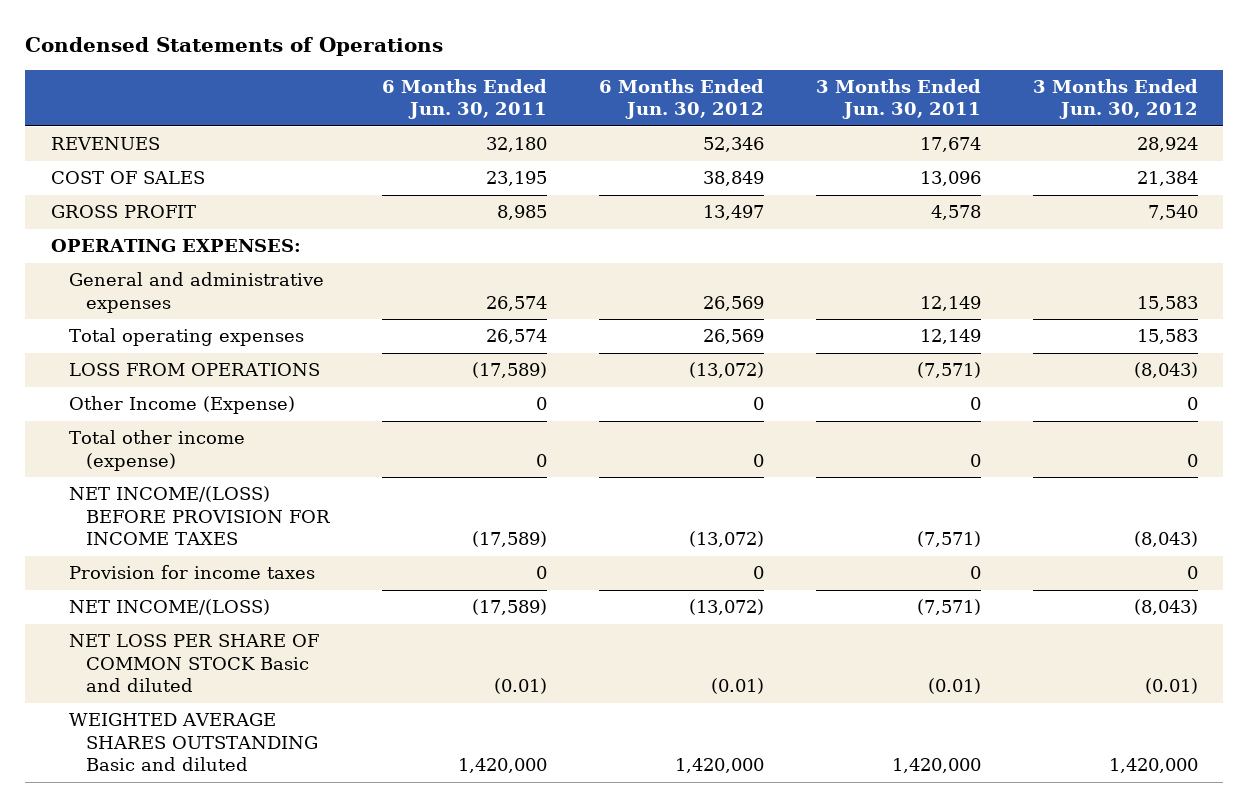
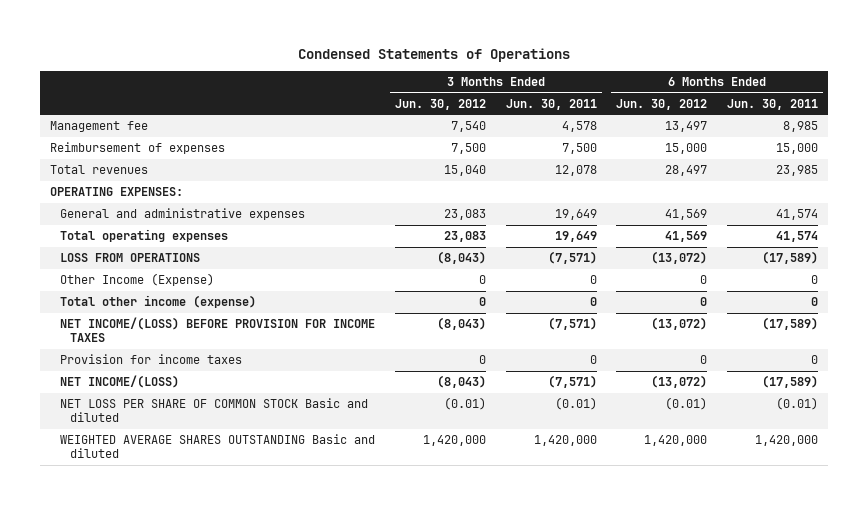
- | 6 Months Ended Jun. 30, 2011 | 6 Months Ended Jun. 30, 2012 | 3 Months Ended Jun. 30, 2011 | 3 Months Ended Jun. 30, 2012
+ | 3 Months Ended Jun. 30, 2012 | 3 Months Ended Jun. 30, 2011 | 6 Months Ended Jun. 30, 2012 | 6 Months Ended Jun. 30, 2011
- REVENUES | 32,180 | 52,346 | 17,674 | 28,924
- COST OF SALES | 23,195 | 38,849 | 13,096 | 21,384
- GROSS PROFIT | 8,985 | 13,497 | 4,578 | 7,540
+ Management fee | 7,540 | 4,578 | 13,497 | 8,985
+ Reimbursement of expenses | 7,500 | 7,500 | 15,000 | 15,000
+ Total revenues | 15,040 | 12,078 | 28,497 | 23,985
- General and administrative expenses | 26,574 | 26,569 | 12,149 | 15,583
- Total operating expenses | 26,574 | 26,569 | 12,149 | 15,583
+ General and administrative expenses | 23,083 | 19,649 | 41,569 | 41,574
+ Total operating expenses | 23,083 | 19,649 | 41,569 | 41,574

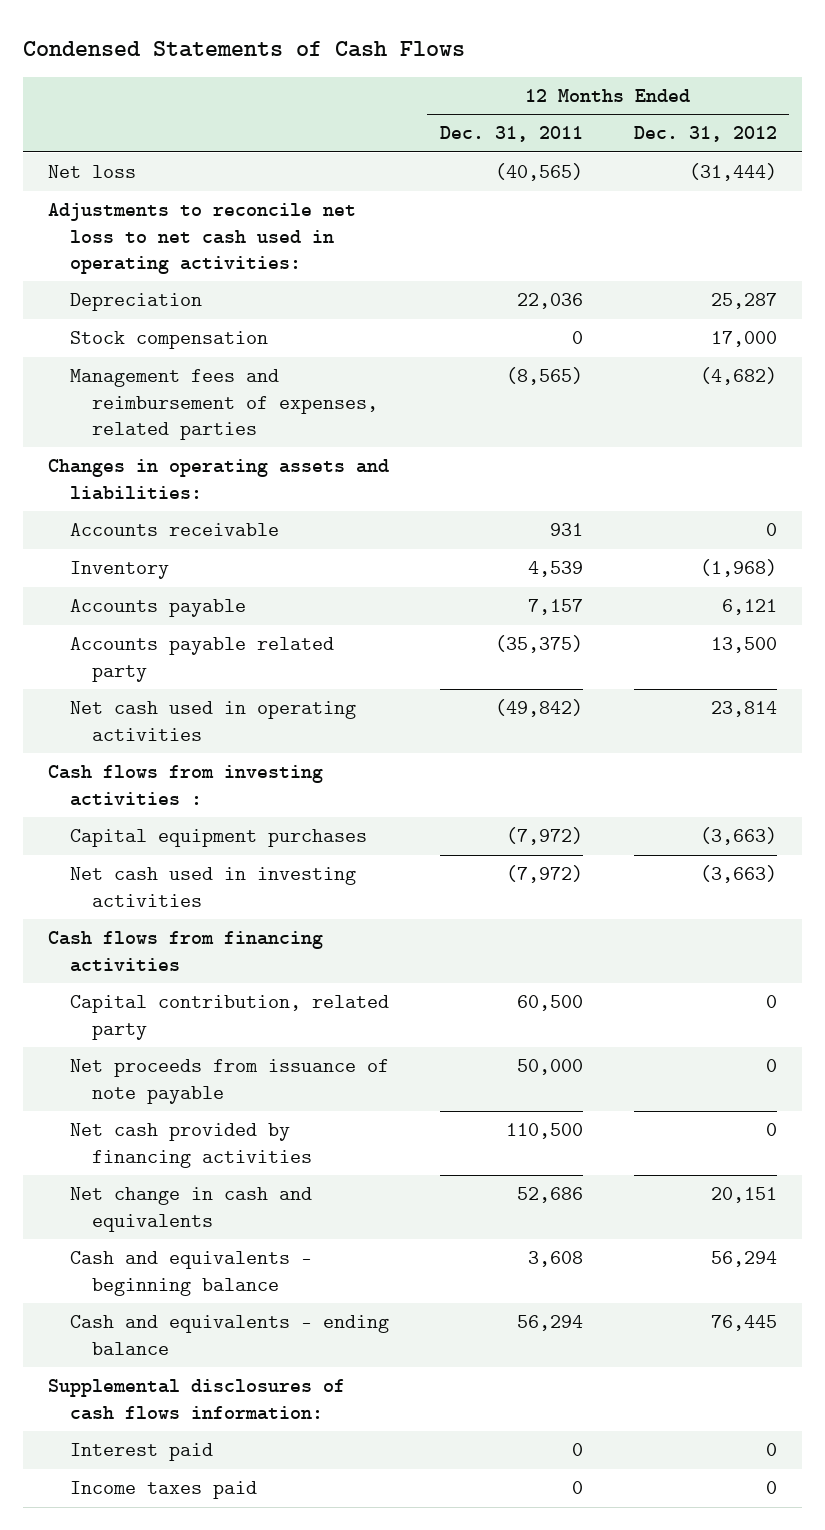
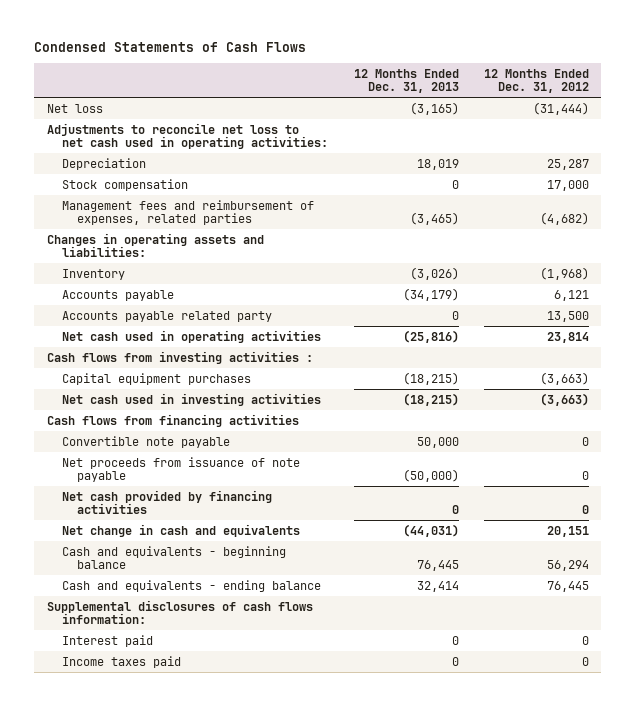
- | 12 Months Ended Dec. 31, 2011 | 12 Months Ended Dec. 31, 2012
+ | 12 Months Ended Dec. 31, 2013 | 12 Months Ended Dec. 31, 2012
- Accounts receivable | 931 | 0
- Capital contribution, related party | 60,500 | 0
+ Convertible note payable | 50,000 | 0

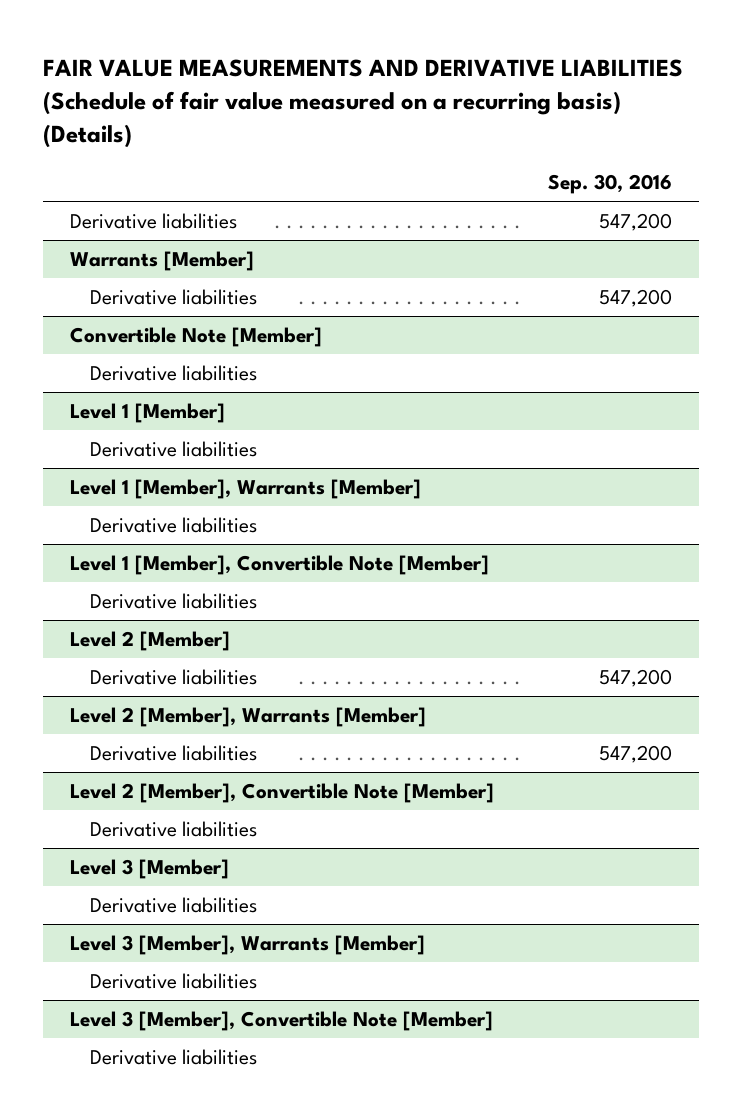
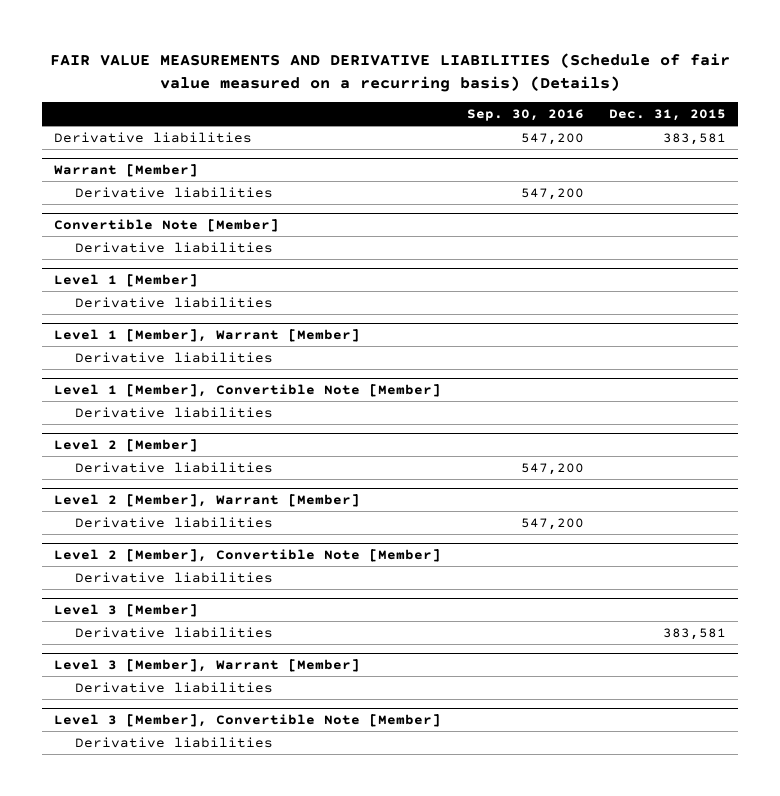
- | Sep. 30, 2016
+ | Sep. 30, 2016 | Dec. 31, 2015
- Warrants [Member]
+ Warrant [Member]
- Level 1 [Member], Warrants [Member]
+ Level 1 [Member], Warrant [Member]
- Level 2 [Member], Warrants [Member]
+ Level 2 [Member], Warrant [Member]
- Level 3 [Member], Warrants [Member]
+ Level 3 [Member], Warrant [Member]

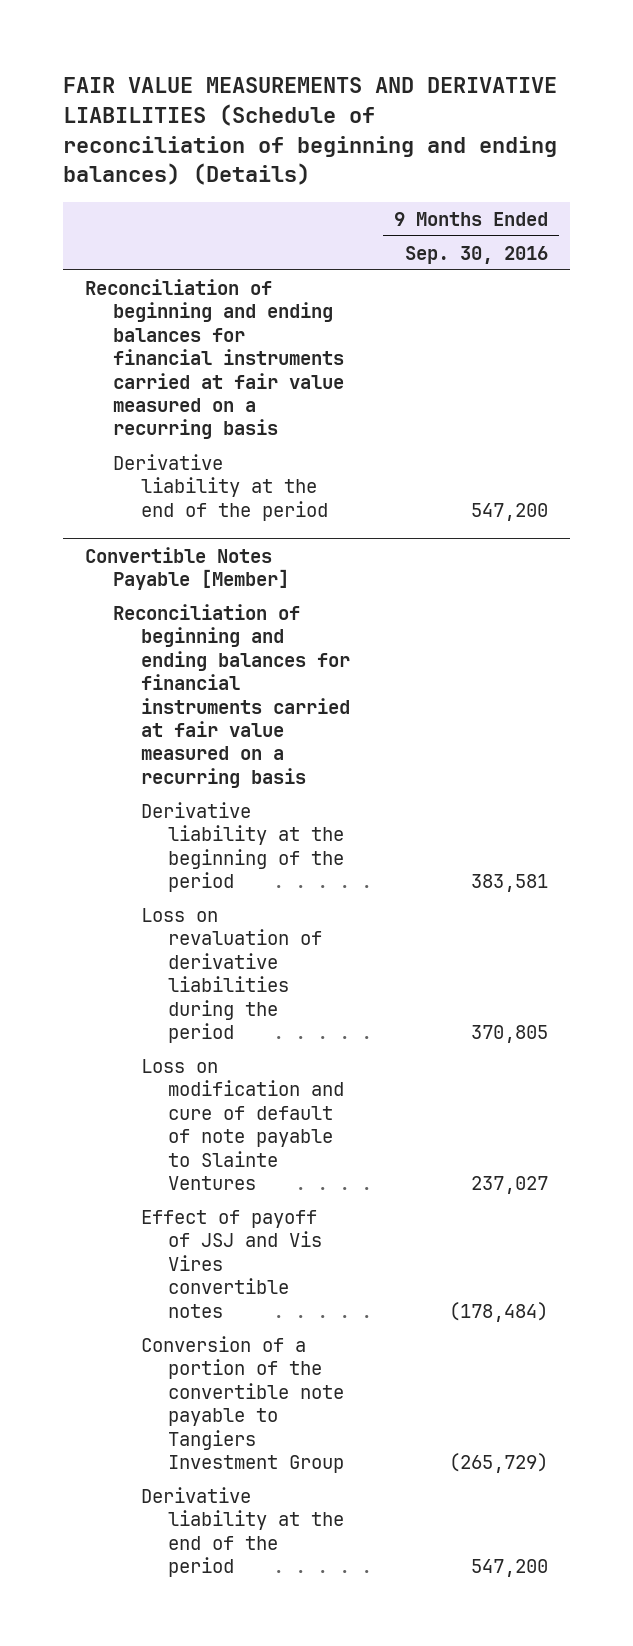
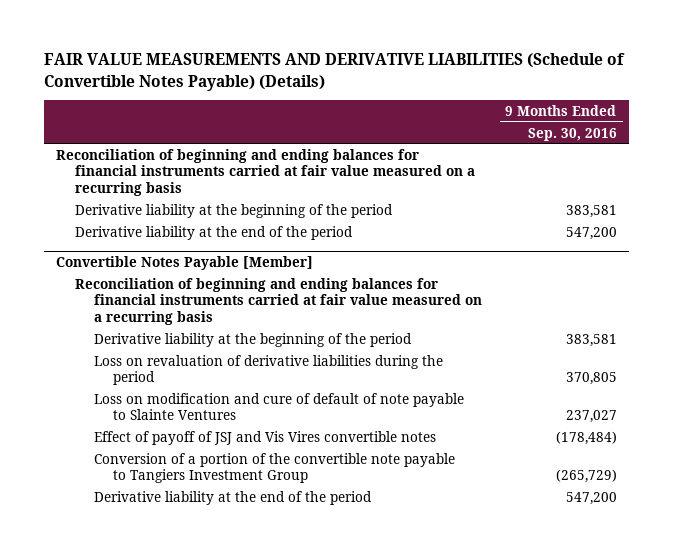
- FAIR VALUE MEASUREMENTS AND DERIVATIVE LIABILITIES (Schedule of reconciliation of beginning and ending balances) (Details)
+ FAIR VALUE MEASUREMENTS AND DERIVATIVE LIABILITIES (Schedule of Convertible Notes Payable) (Details)
+ Derivative liability at the beginning of the period | 383,581

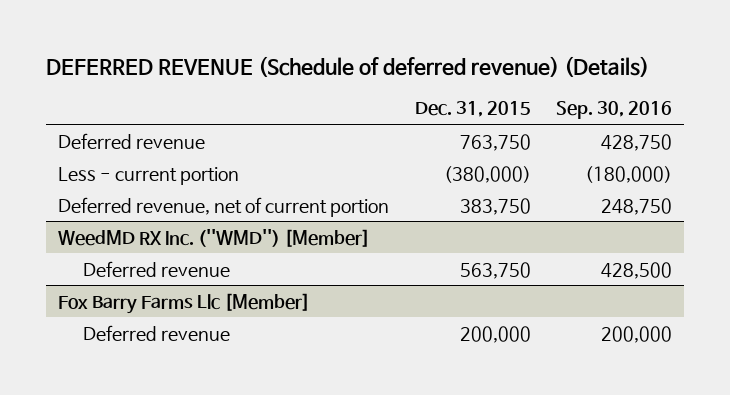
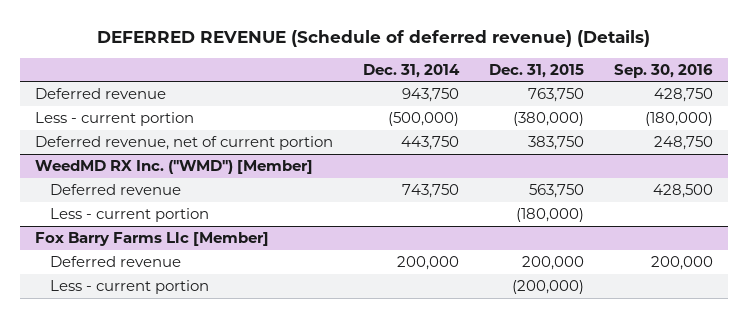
- | Dec. 31, 2015 | Sep. 30, 2016
+ | Dec. 31, 2014 | Dec. 31, 2015 | Sep. 30, 2016
@ WeedMD RX Inc. (''WMD'') [Member]
+ Less - current portion | | (180,000) |
@ Fox Barry Farms Llc [Member]
+ Less - current portion | | (200,000) |

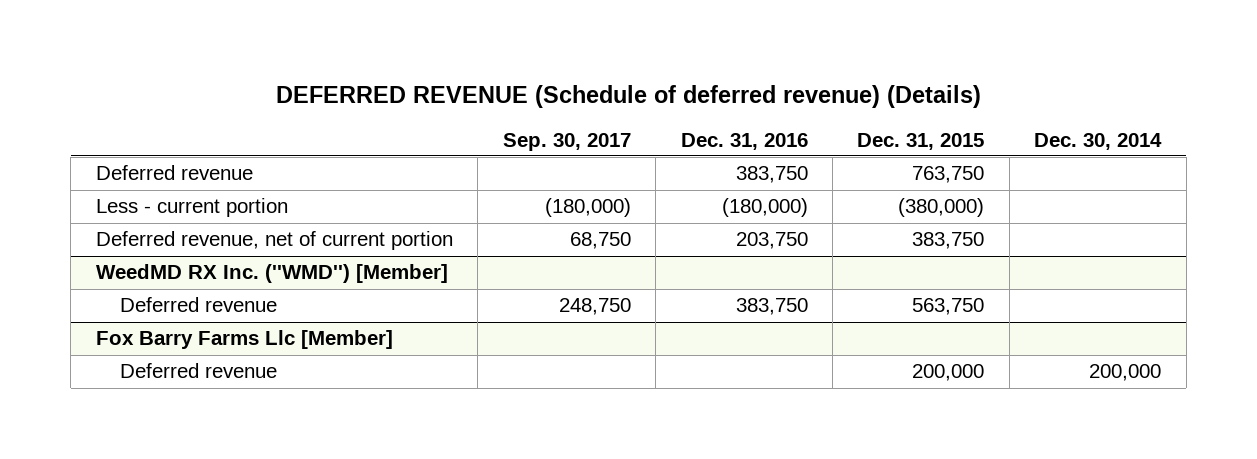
- | Dec. 31, 2014 | Dec. 31, 2015 | Sep. 30, 2016
+ | Sep. 30, 2017 | Dec. 31, 2016 | Dec. 31, 2015 | Dec. 30, 2014
@ WeedMD RX Inc. (''WMD'') [Member]
- Less - current portion | | (180,000) |
@ Fox Barry Farms Llc [Member]
- Less - current portion | | (200,000) |

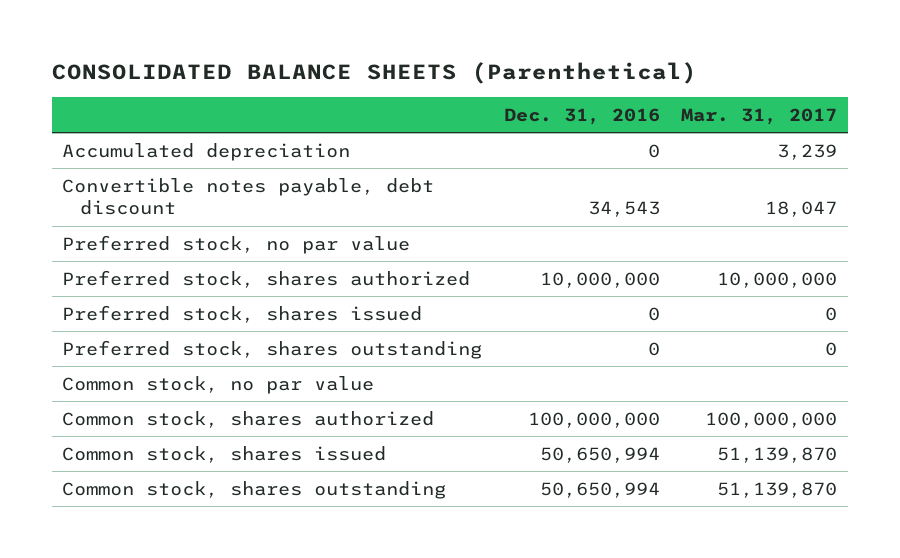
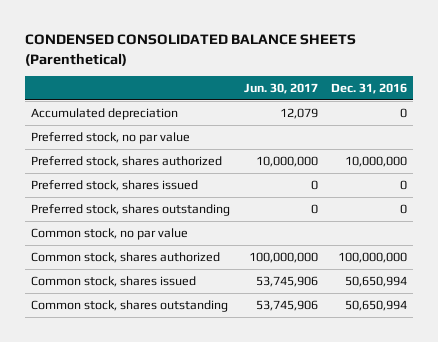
- CONSOLIDATED BALANCE SHEETS (Parenthetical)
+ CONDENSED CONSOLIDATED BALANCE SHEETS (Parenthetical)
- | Dec. 31, 2016 | Mar. 31, 2017
+ | Jun. 30, 2017 | Dec. 31, 2016
- Convertible notes payable, debt discount | 34,543 | 18,047

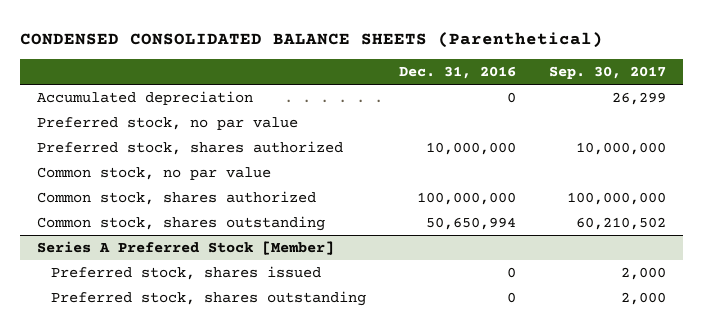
- | Jun. 30, 2017 | Dec. 31, 2016
+ | Dec. 31, 2016 | Sep. 30, 2017
- Preferred stock, shares issued | 0 | 0
- Preferred stock, shares outstanding | 0 | 0
- Common stock, shares issued | 53,745,906 | 50,650,994
+ Series A Preferred Stock [Member]
+ Preferred stock, shares issued | 0 | 2,000
+ Preferred stock, shares outstanding | 0 | 2,000

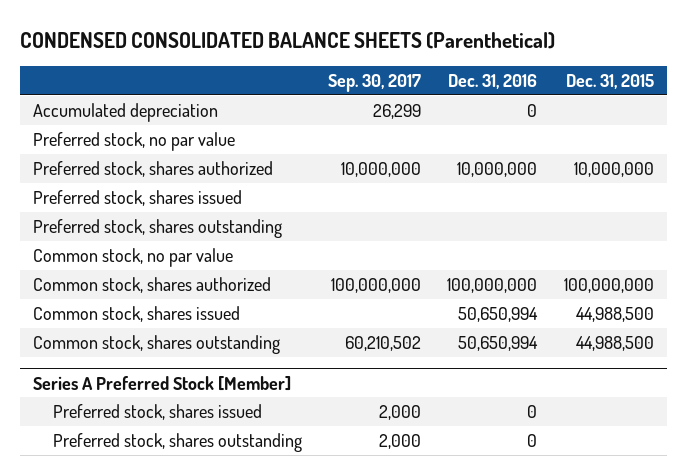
- | Dec. 31, 2016 | Sep. 30, 2017
+ | Sep. 30, 2017 | Dec. 31, 2016 | Dec. 31, 2015
+ Preferred stock, shares issued
+ Preferred stock, shares outstanding
+ Common stock, shares issued | | 50,650,994 | 44,988,500

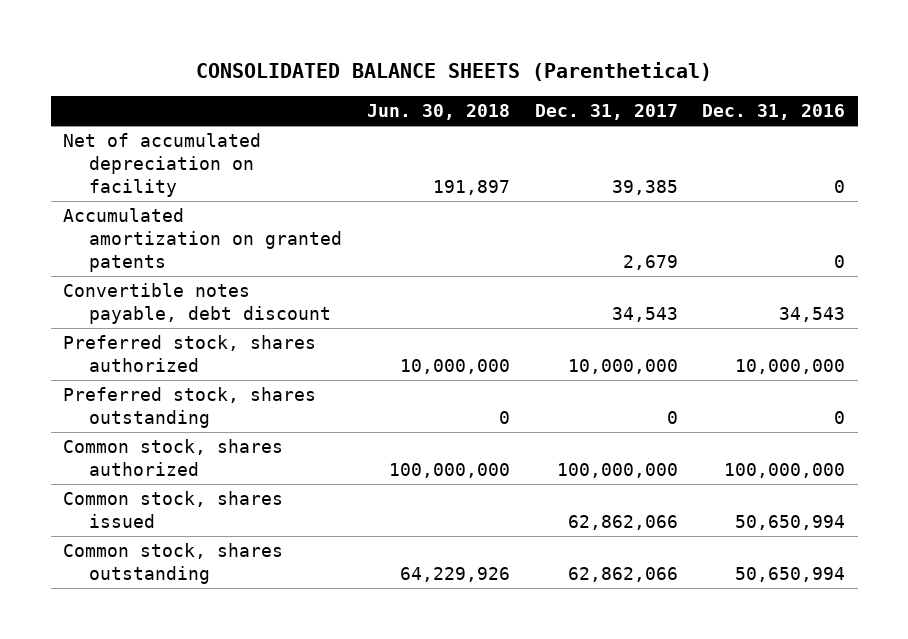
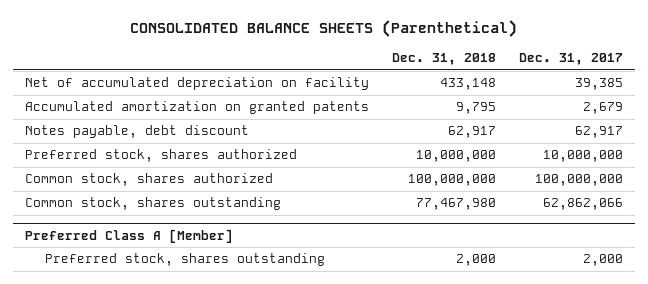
- | Jun. 30, 2018 | Dec. 31, 2017 | Dec. 31, 2016
+ | Dec. 31, 2018 | Dec. 31, 2017
- Convertible notes payable, debt discount | | 34,543 | 34,543
+ Notes payable, debt discount | 62,917 | 62,917
- Preferred stock, shares outstanding | 0 | 0 | 0
- Common stock, shares issued | | 62,862,066 | 50,650,994
+ Preferred Class A [Member]
+ Preferred stock, shares outstanding | 2,000 | 2,000

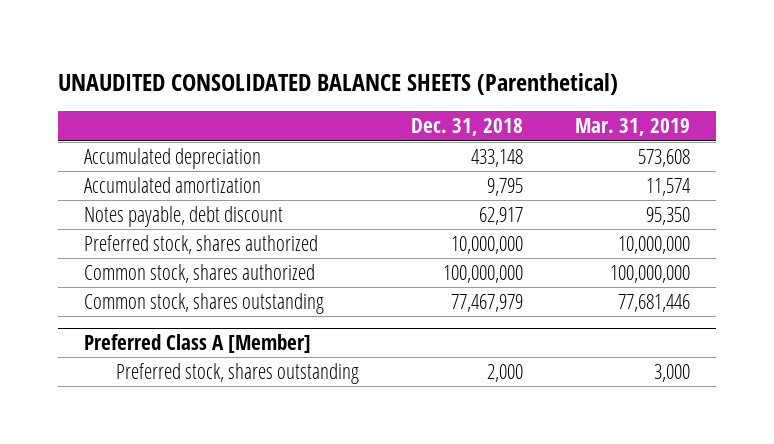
- CONSOLIDATED BALANCE SHEETS (Parenthetical)
+ UNAUDITED CONSOLIDATED BALANCE SHEETS (Parenthetical)
- | Dec. 31, 2018 | Dec. 31, 2017
+ | Dec. 31, 2018 | Mar. 31, 2019
- Net of accumulated depreciation on facility | 433,148 | 39,385
- Accumulated amortization on granted patents | 9,795 | 2,679
+ Accumulated depreciation | 433,148 | 573,608
+ Accumulated amortization | 9,795 | 11,574
- Common stock, shares outstanding | 77,467,980 | 62,862,066
+ Common stock, shares outstanding | 77,467,979 | 77,681,446

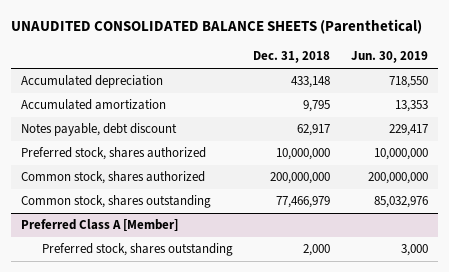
- | Dec. 31, 2018 | Mar. 31, 2019
+ | Dec. 31, 2018 | Jun. 30, 2019
- Common stock, shares authorized | 100,000,000 | 100,000,000
- Common stock, shares outstanding | 77,467,979 | 77,681,446
+ Common stock, shares authorized | 200,000,000 | 200,000,000
+ Common stock, shares outstanding | 77,466,979 | 85,032,976

